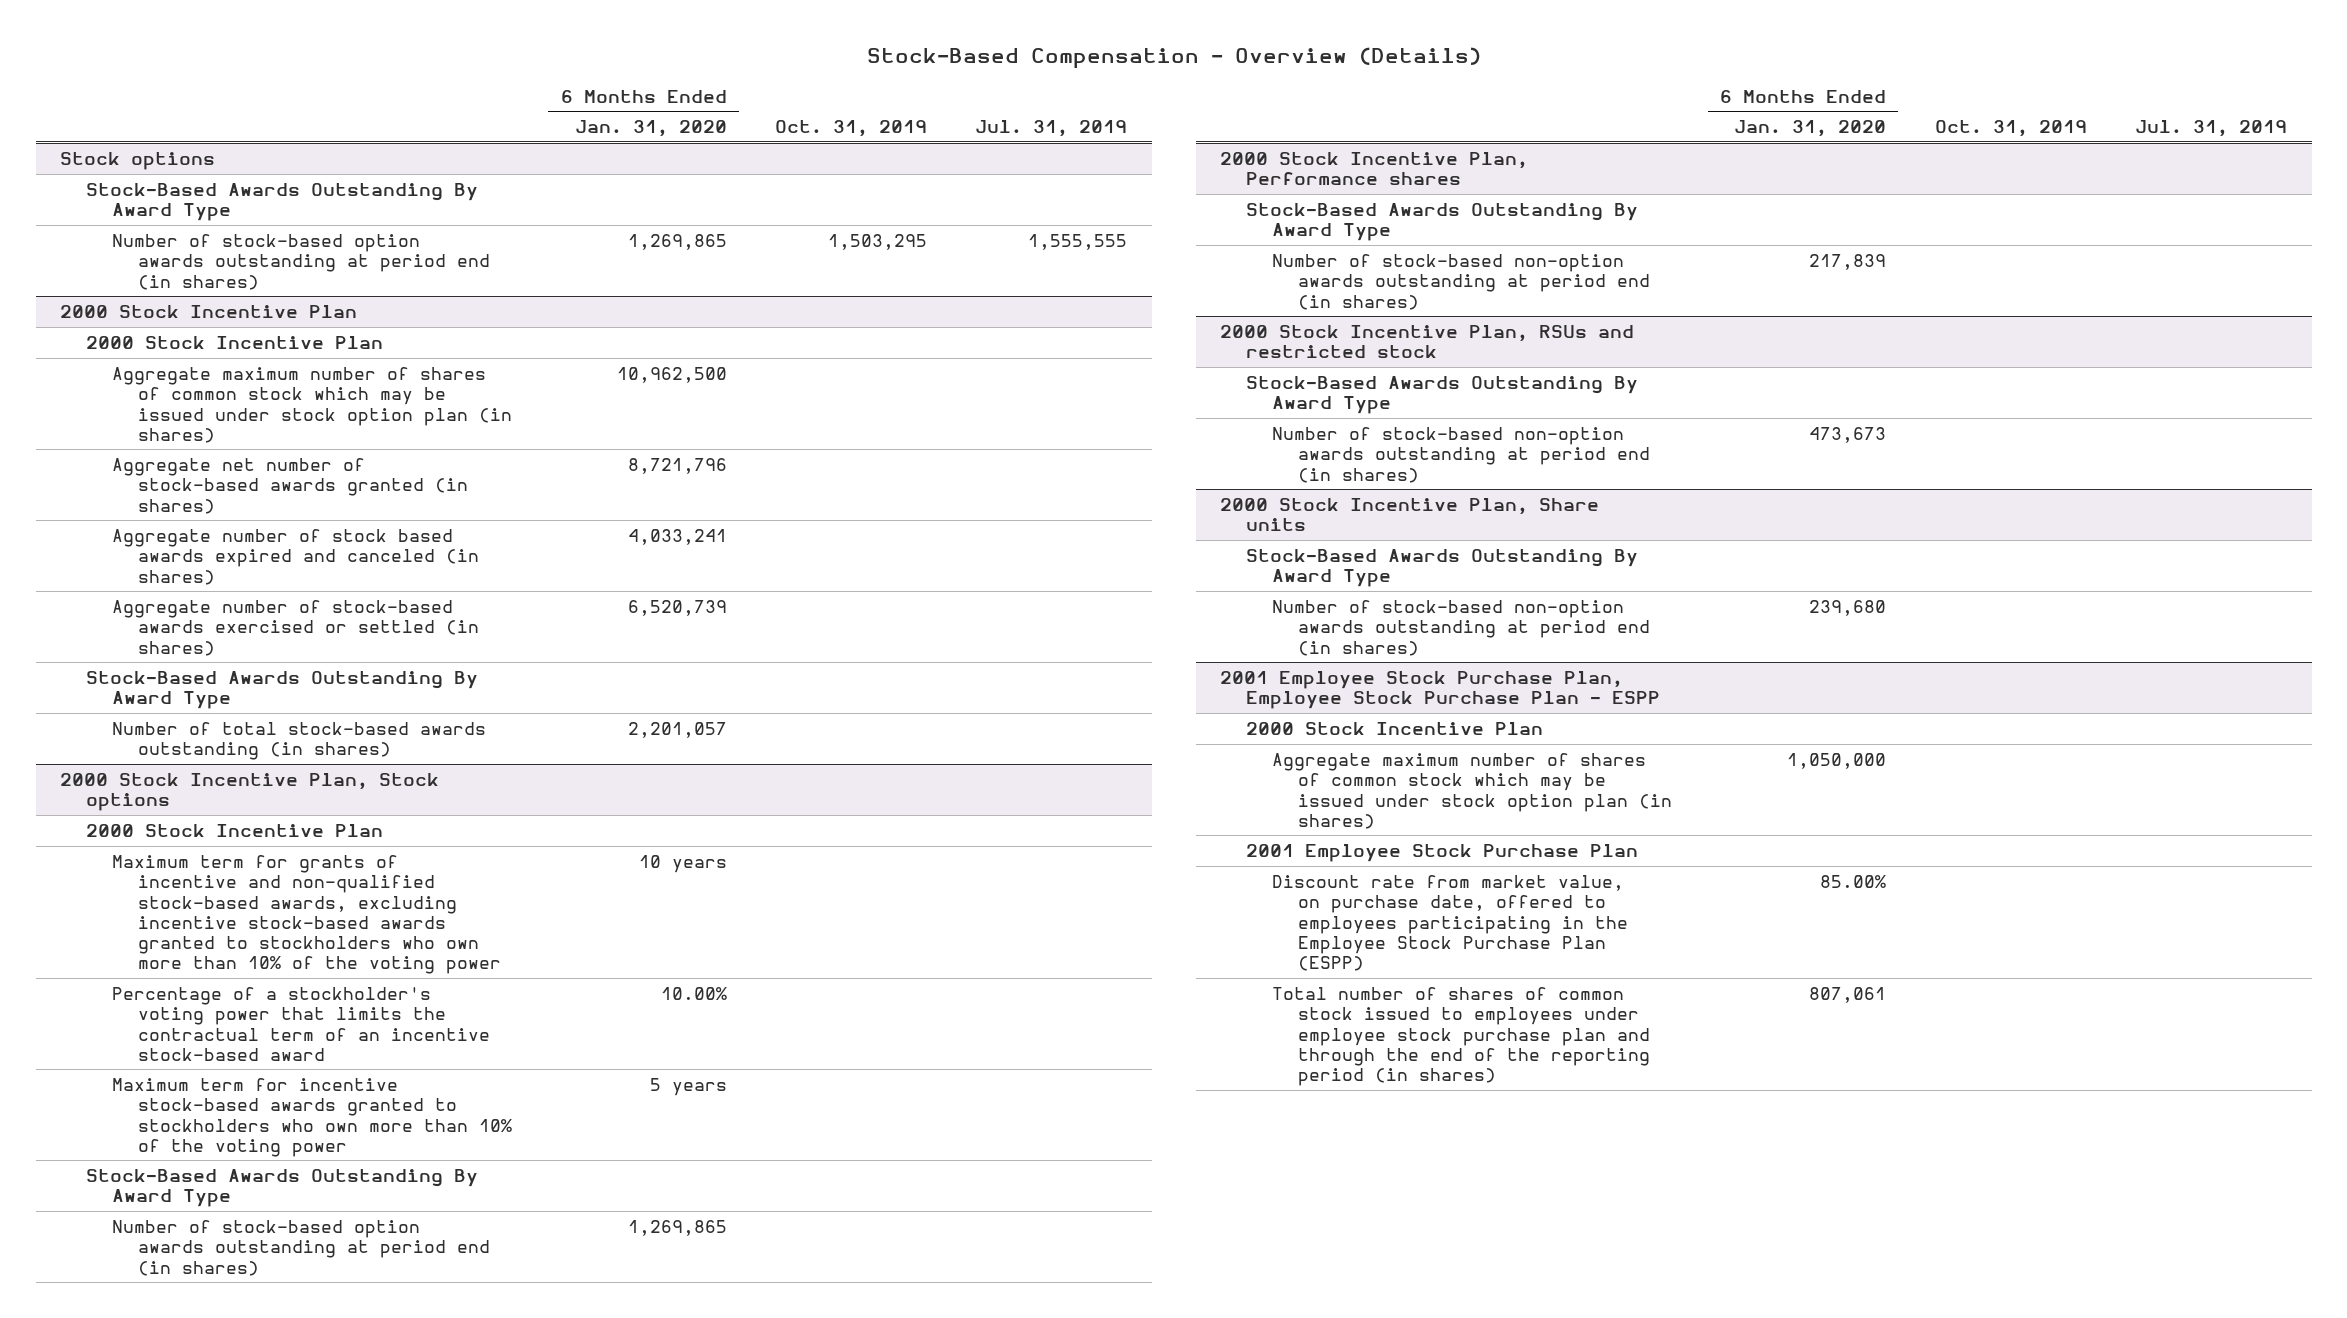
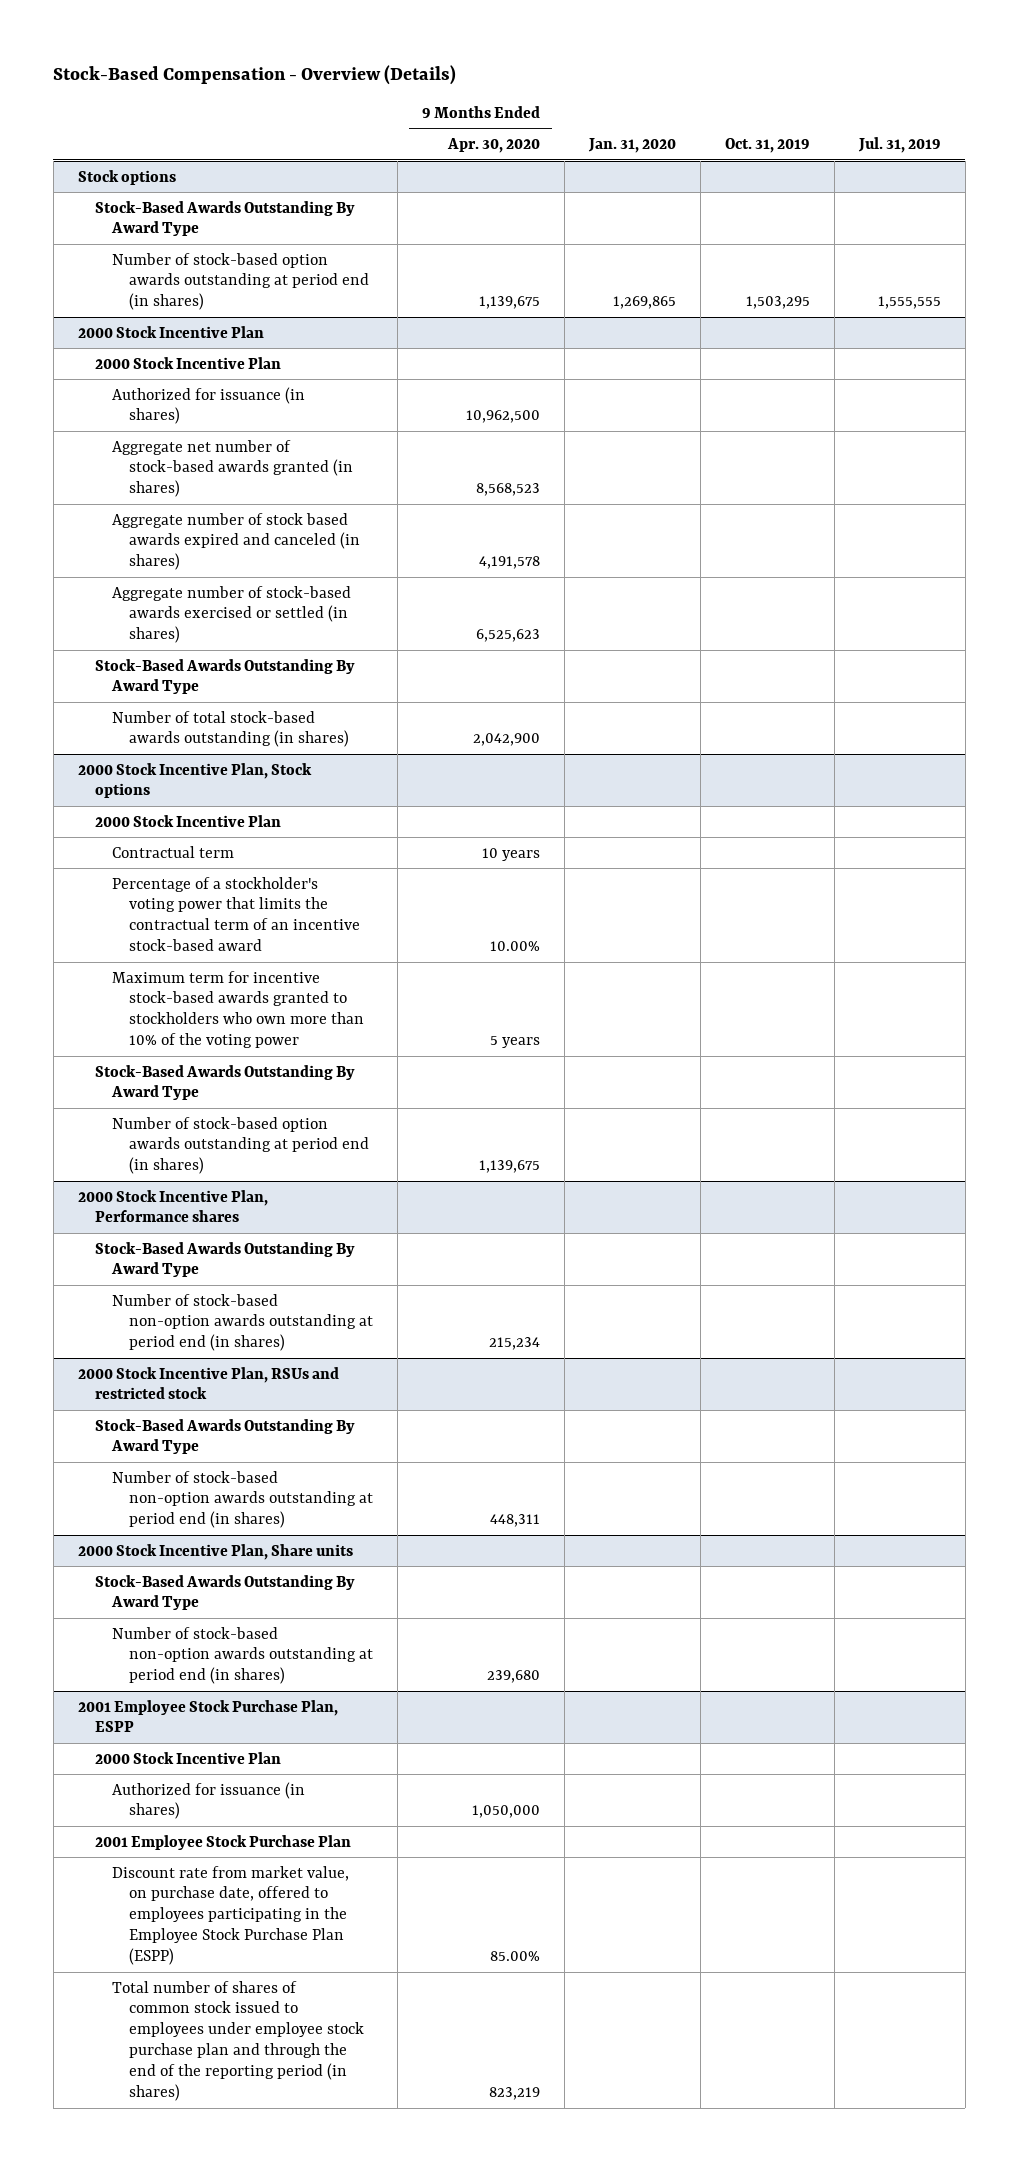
- | 6 Months Ended Jan. 31, 2020 | Oct. 31, 2019 | Jul. 31, 2019
+ | 9 Months Ended Apr. 30, 2020 | Jan. 31, 2020 | Oct. 31, 2019 | Jul. 31, 2019
@ 2000 Stock Incentive Plan
- Aggregate maximum number of shares of common stock which may be issued under stock option plan (in shares) | 10,962,500 | |
+ Authorized for issuance (in shares) | 10,962,500 | | |
@ 2000 Stock Incentive Plan, Stock options
- Maximum term for grants of incentive and non-qualified stock-based awards, excluding incentive stock-based awards granted to stockholders who own more than 10% of the voting power | 10 years | |
+ Contractual term | 10 years | | |
- 2001 Employee Stock Purchase Plan, Employee Stock Purchase Plan - ESPP
+ 2001 Employee Stock Purchase Plan, ESPP
- Aggregate maximum number of shares of common stock which may be issued under stock option plan (in shares) | 1,050,000 | |
+ Authorized for issuance (in shares) | 1,050,000 | | |

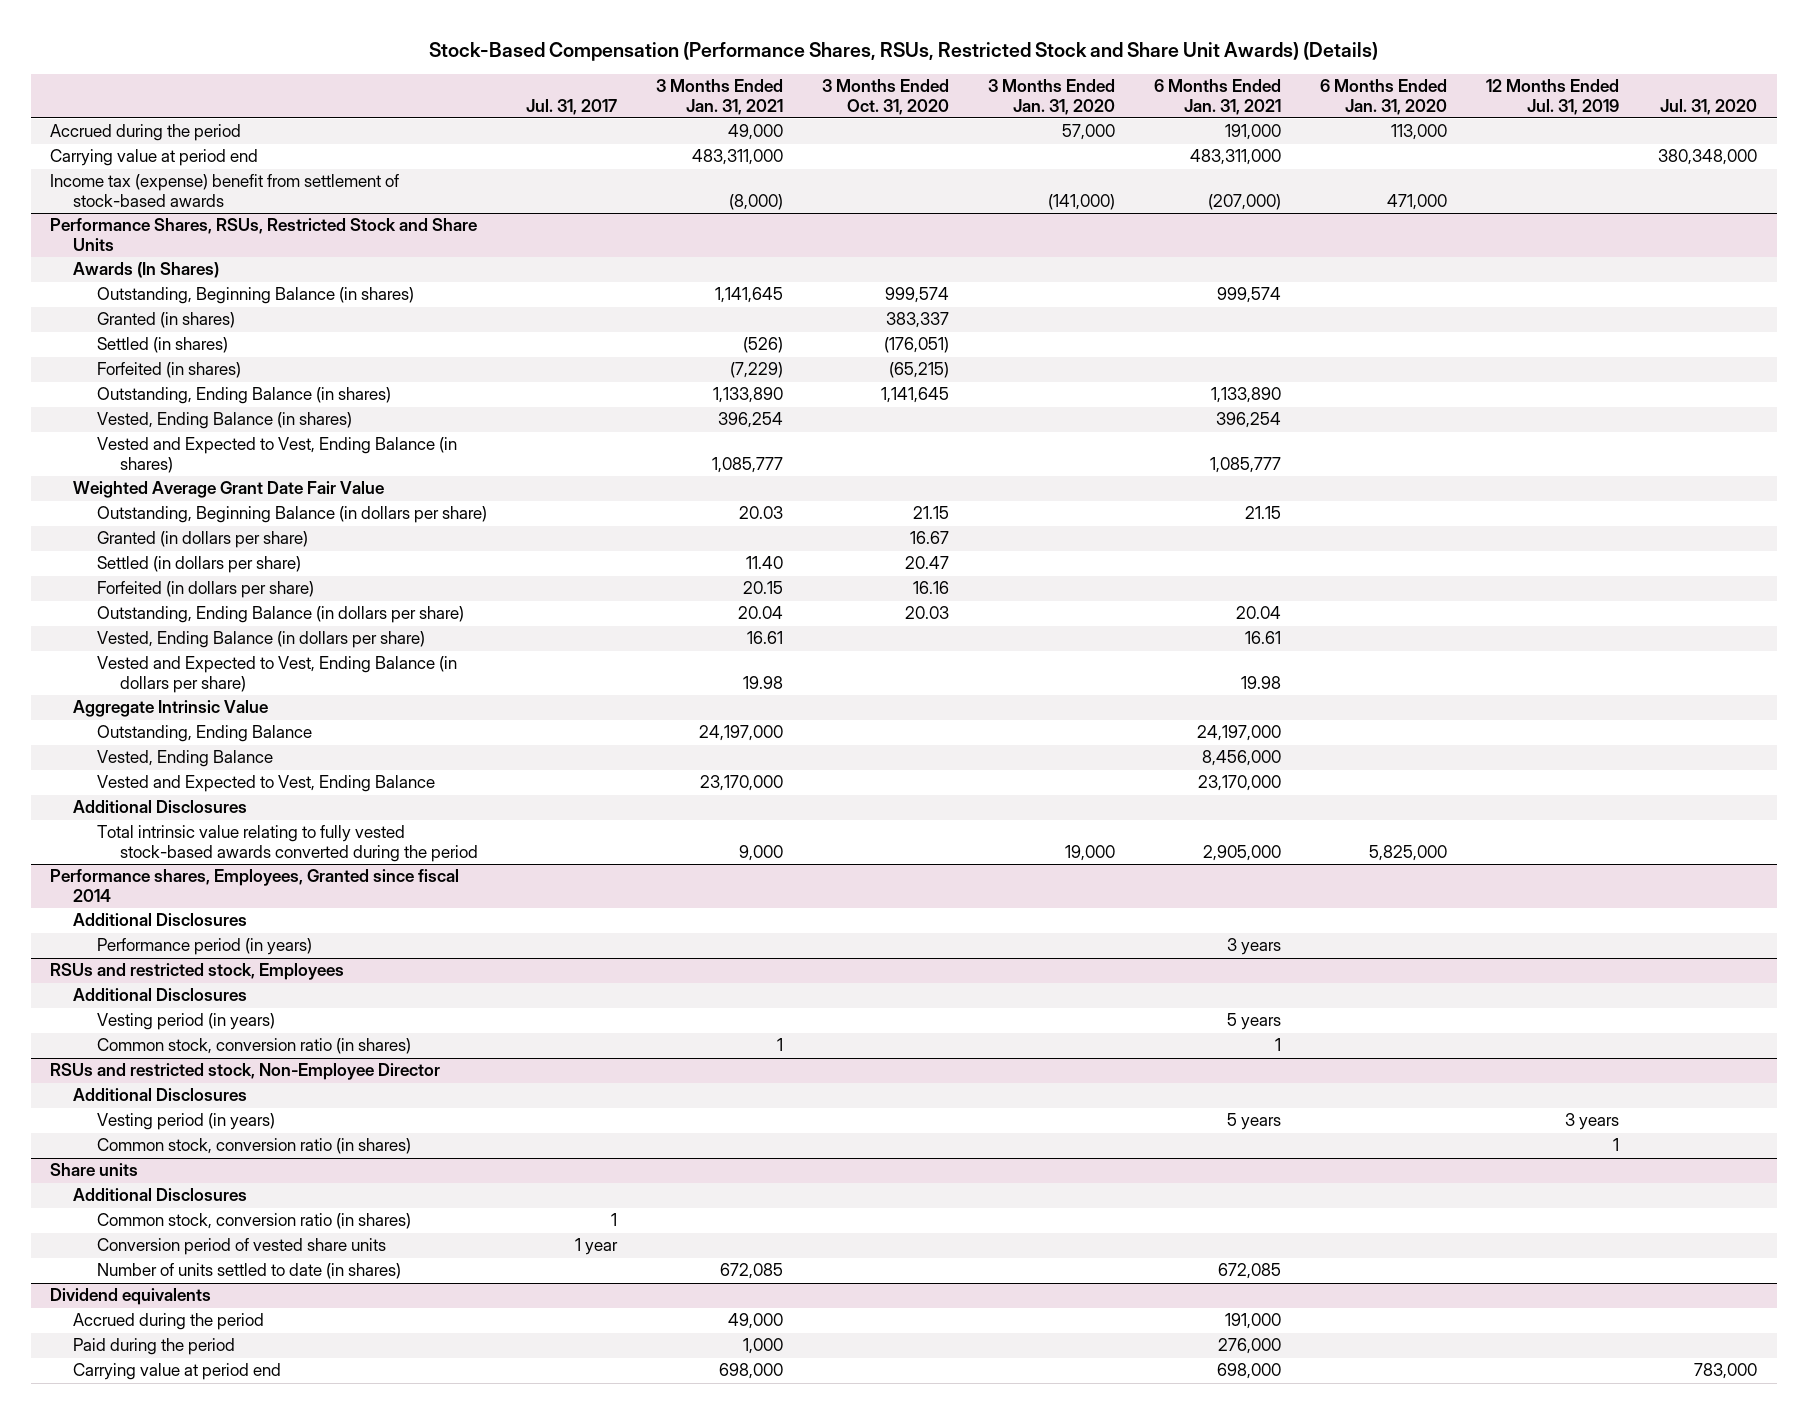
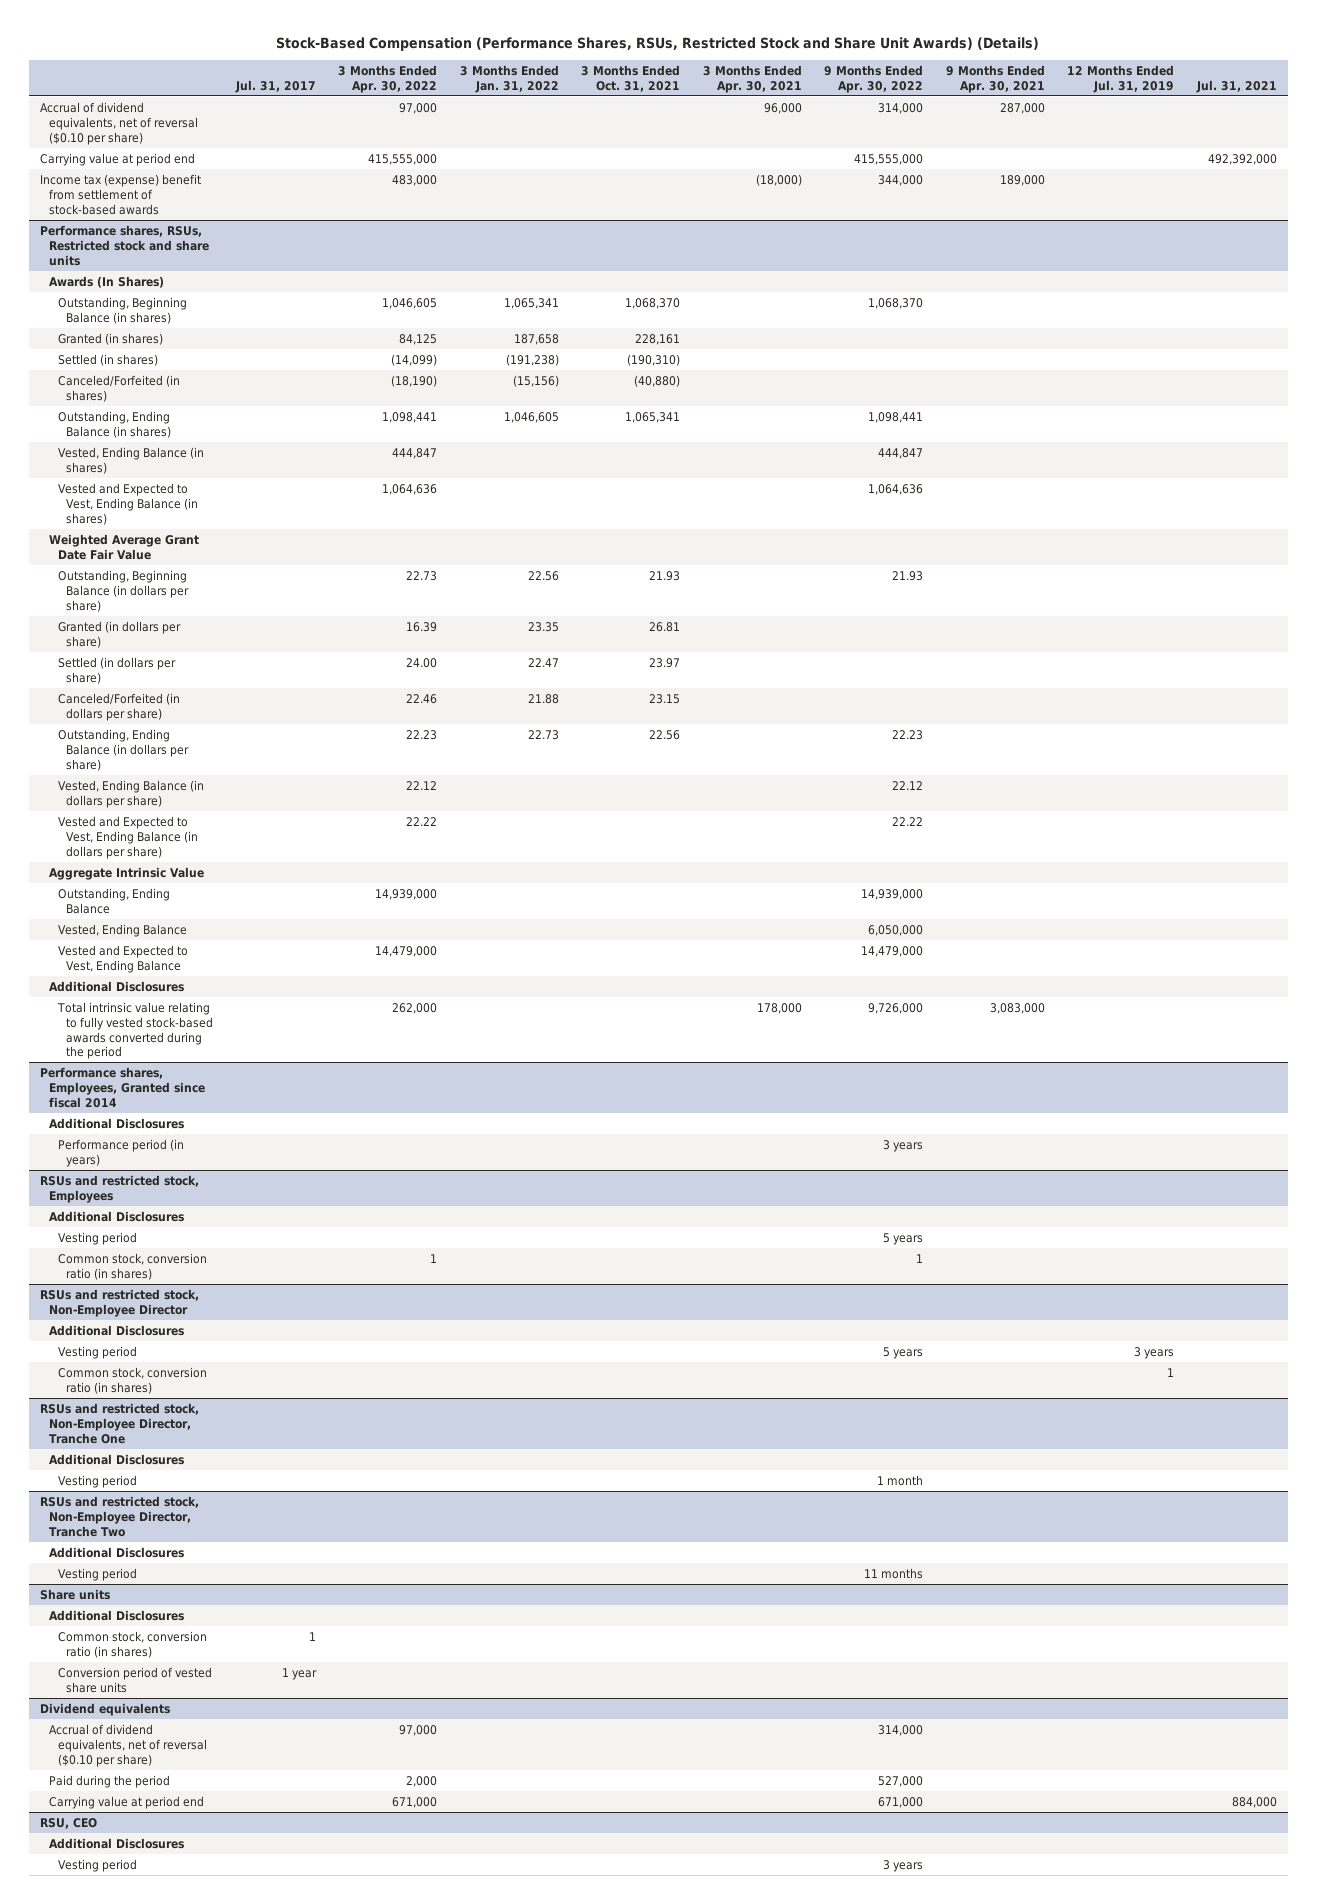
- | Jul. 31, 2017 | 3 Months Ended Jan. 31, 2021 | 3 Months Ended Oct. 31, 2020 | 3 Months Ended Jan. 31, 2020 | 6 Months Ended Jan. 31, 2021 | 6 Months Ended Jan. 31, 2020 | 12 Months Ended Jul. 31, 2019 | Jul. 31, 2020
+ | Jul. 31, 2017 | 3 Months Ended Apr. 30, 2022 | 3 Months Ended Jan. 31, 2022 | 3 Months Ended Oct. 31, 2021 | 3 Months Ended Apr. 30, 2021 | 9 Months Ended Apr. 30, 2022 | 9 Months Ended Apr. 30, 2021 | 12 Months Ended Jul. 31, 2019 | Jul. 31, 2021
- Accrued during the period | | 49,000 | | 57,000 | 191,000 | 113,000 | |
+ Accrual of dividend equivalents, net of reversal ($0.10 per share) | | 97,000 | | | 96,000 | 314,000 | 287,000 | |
- Performance Shares, RSUs, Restricted Stock and Share Units
+ Performance shares, RSUs, Restricted stock and share units
- Forfeited (in shares) | | (7,229) | (65,215) | | | | |
+ Canceled/Forfeited (in shares) | | (18,190) | (15,156) | (40,880) | | | | |
- Forfeited (in dollars per share) | | 20.15 | 16.16 | | | | |
+ Canceled/Forfeited (in dollars per share) | | 22.46 | 21.88 | 23.15 | | | | |
@ RSUs and restricted stock, Employees
- Vesting period (in years) | | | | | 5 years | | |
+ Vesting period | | | | | | 5 years | | |
@ RSUs and restricted stock, Non-Employee Director
- Vesting period (in years) | | | | | 5 years | | 3 years |
+ Vesting period | | | | | | 5 years | | 3 years |
+ RSUs and restricted stock, Non-Employee Director, Tranche One
+ Additional Disclosures
+ Vesting period | | | | | | 1 month | | |
+ RSUs and restricted stock, Non-Employee Director, Tranche Two
+ Additional Disclosures
+ Vesting period | | | | | | 11 months | | |
@ Share units
- Number of units settled to date (in shares) | | 672,085 | | | 672,085 | | |
@ Dividend equivalents
- Accrued during the period | | 49,000 | | | 191,000 | | |
+ Accrual of dividend equivalents, net of reversal ($0.10 per share) | | 97,000 | | | | 314,000 | | |
+ RSU, CEO
+ Additional Disclosures
+ Vesting period | | | | | | 3 years | | |

